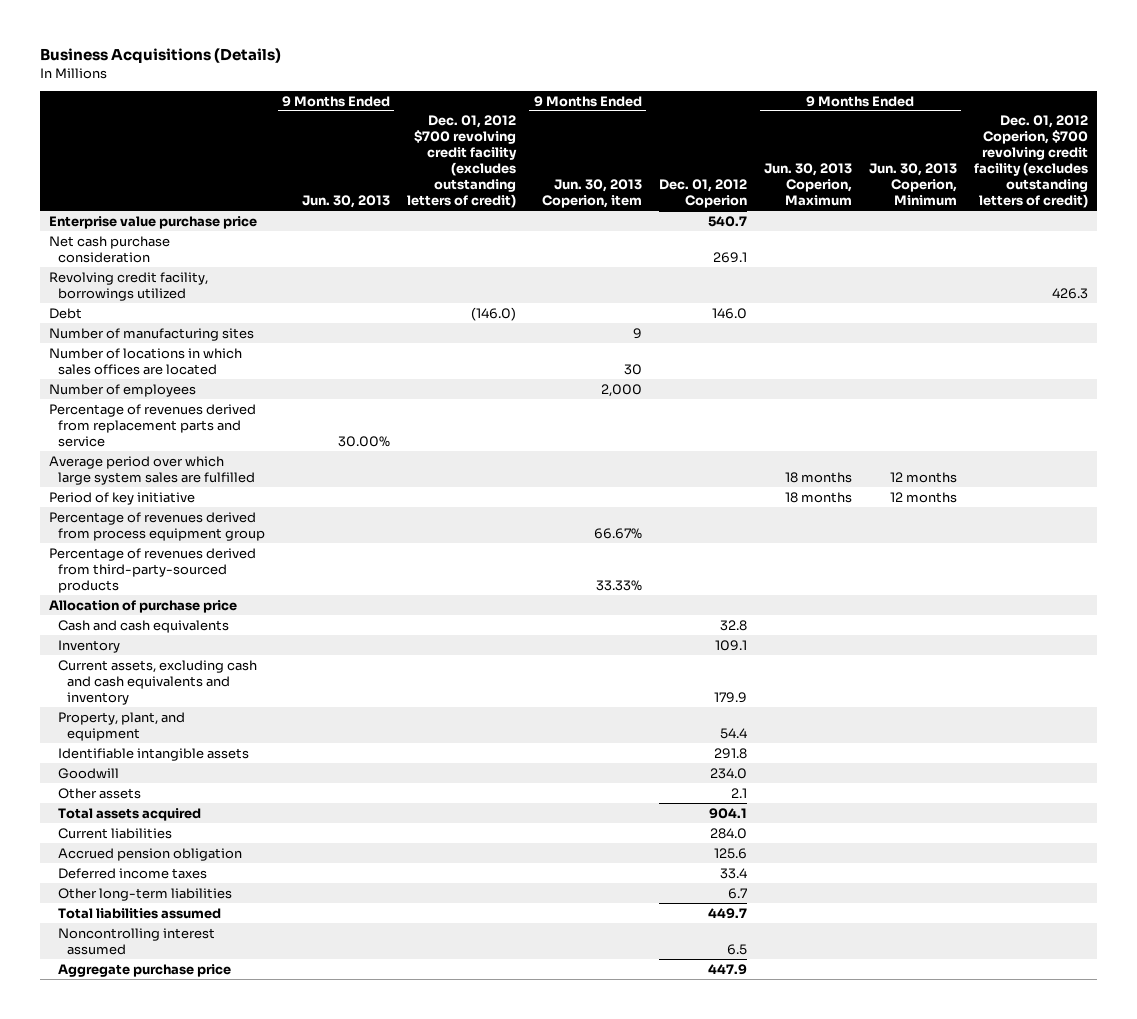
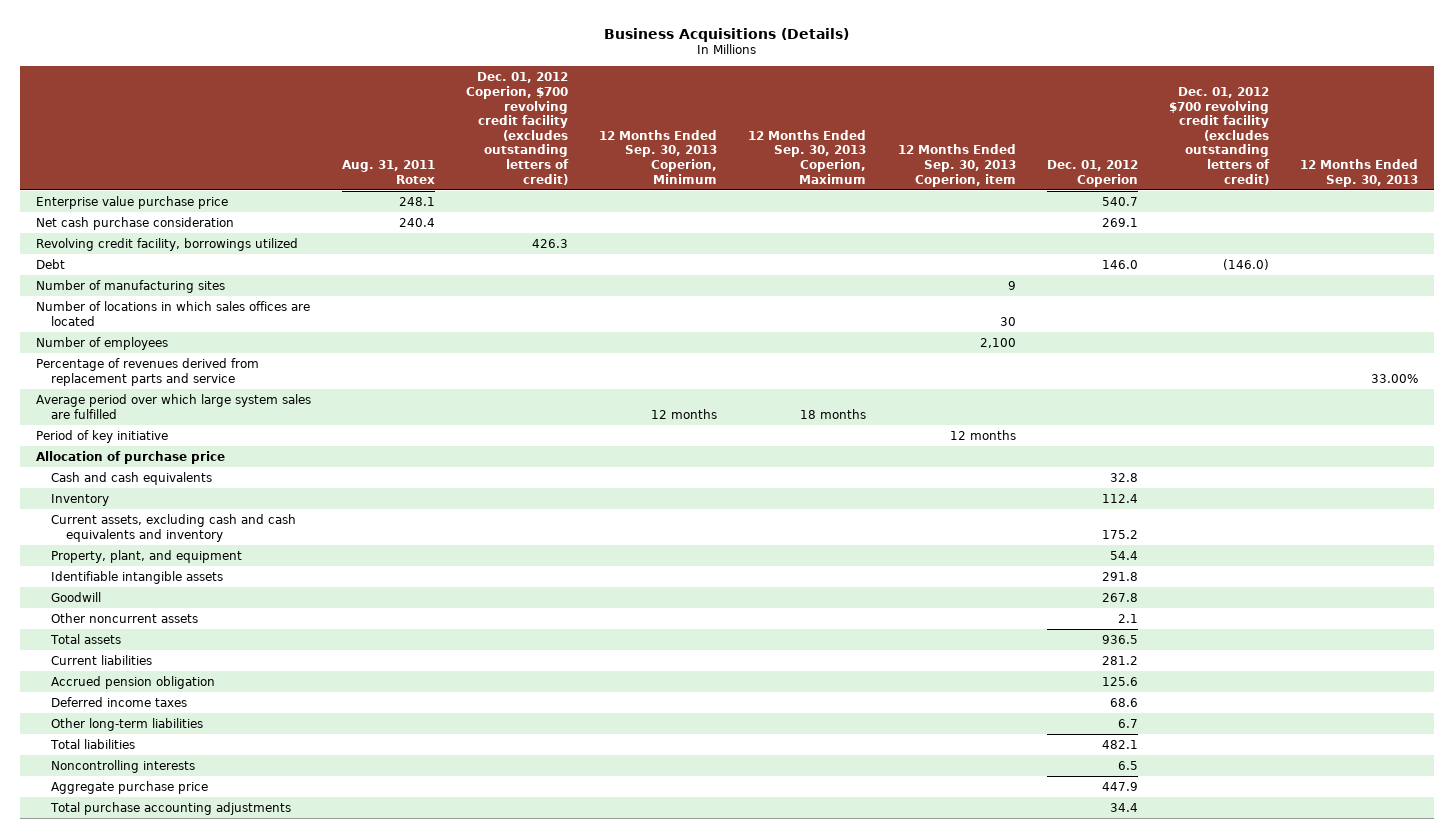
- | 9 Months Ended Jun. 30, 2013 | Dec. 01, 2012 $700 revolving credit facility (excludes outstanding letters of credit) | 9 Months Ended Jun. 30, 2013 Coperion, item | Dec. 01, 2012 Coperion | 9 Months Ended Jun. 30, 2013 Coperion, Maximum | 9 Months Ended Jun. 30, 2013 Coperion, Minimum | Dec. 01, 2012 Coperion, $700 revolving credit facility (excludes outstanding letters of credit)
+ | Aug. 31, 2011 Rotex | Dec. 01, 2012 Coperion, $700 revolving credit facility (excludes outstanding letters of credit) | 12 Months Ended Sep. 30, 2013 Coperion, Minimum | 12 Months Ended Sep. 30, 2013 Coperion, Maximum | 12 Months Ended Sep. 30, 2013 Coperion, item | Dec. 01, 2012 Coperion | Dec. 01, 2012 $700 revolving credit facility (excludes outstanding letters of credit) | 12 Months Ended Sep. 30, 2013
- Percentage of revenues derived from process equipment group | | | 66.67% | | | |
- Percentage of revenues derived from third-party-sourced products | | | 33.33% | | | |
- Inventory | | | | 109.1 | | |
- Current assets, excluding cash and cash equivalents and inventory | | | | 179.9 | | |
+ Inventory | | | | | | 112.4 | |
+ Current assets, excluding cash and cash equivalents and inventory | | | | | | 175.2 | |
- Goodwill | | | | 234.0 | | |
- Other assets | | | | 2.1 | | |
- Total assets acquired | | | | 904.1 | | |
- Current liabilities | | | | 284.0 | | |
+ Goodwill | | | | | | 267.8 | |
+ Other noncurrent assets | | | | | | 2.1 | |
+ Total assets | | | | | | 936.5 | |
+ Current liabilities | | | | | | 281.2 | |
- Deferred income taxes | | | | 33.4 | | |
+ Deferred income taxes | | | | | | 68.6 | |
- Total liabilities assumed | | | | 449.7 | | |
- Noncontrolling interest assumed | | | | 6.5 | | |
+ Total liabilities | | | | | | 482.1 | |
+ Noncontrolling interests | | | | | | 6.5 | |
+ Total purchase accounting adjustments | | | | | | 34.4 | |

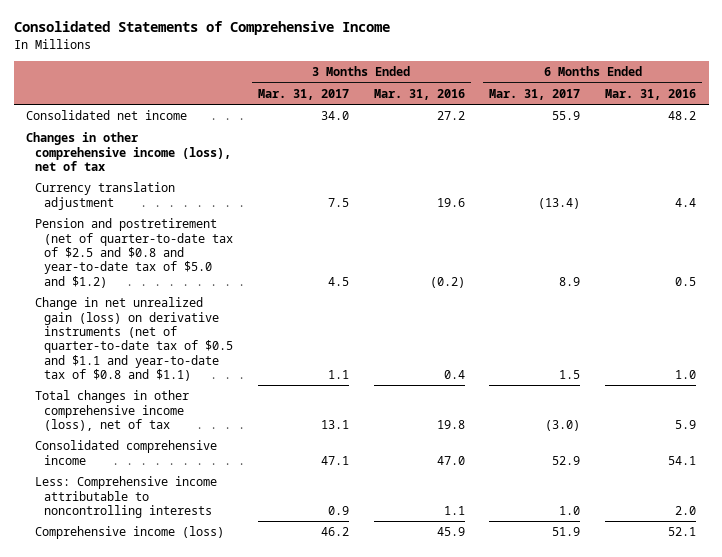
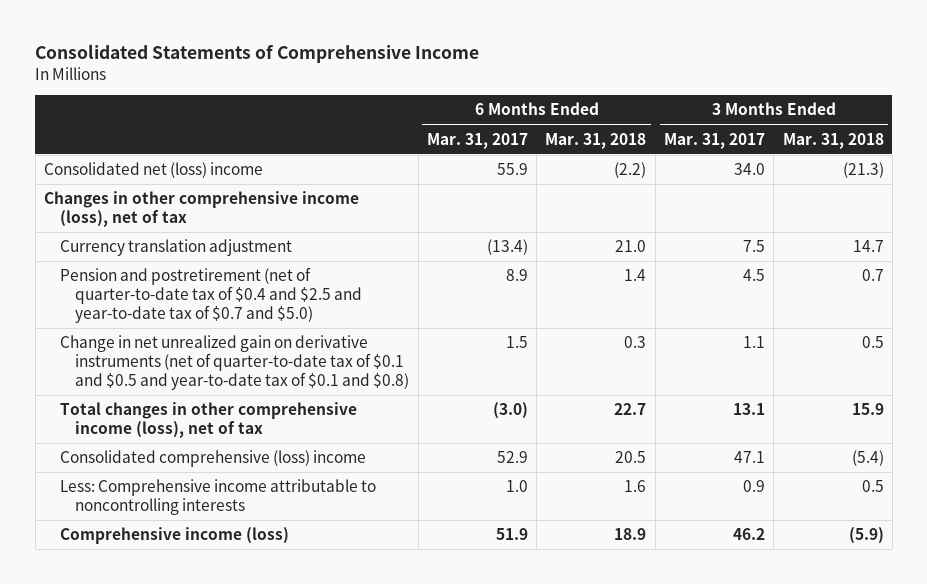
- | 3 Months Ended Mar. 31, 2017 | 3 Months Ended Mar. 31, 2016 | 6 Months Ended Mar. 31, 2017 | 6 Months Ended Mar. 31, 2016
+ | 6 Months Ended Mar. 31, 2017 | 6 Months Ended Mar. 31, 2018 | 3 Months Ended Mar. 31, 2017 | 3 Months Ended Mar. 31, 2018
- Consolidated net income | 34.0 | 27.2 | 55.9 | 48.2
+ Consolidated net (loss) income | 55.9 | (2.2) | 34.0 | (21.3)
- Pension and postretirement (net of quarter-to-date tax of $2.5 and $0.8 and year-to-date tax of $5.0 and $1.2) | 4.5 | (0.2) | 8.9 | 0.5
- Change in net unrealized gain (loss) on derivative instruments (net of quarter-to-date tax of $0.5 and $1.1 and year-to-date tax of $0.8 and $1.1) | 1.1 | 0.4 | 1.5 | 1.0
+ Pension and postretirement (net of quarter-to-date tax of $0.4 and $2.5 and year-to-date tax of $0.7 and $5.0) | 8.9 | 1.4 | 4.5 | 0.7
+ Change in net unrealized gain on derivative instruments (net of quarter-to-date tax of $0.1 and $0.5 and year-to-date tax of $0.1 and $0.8) | 1.5 | 0.3 | 1.1 | 0.5
- Consolidated comprehensive income | 47.1 | 47.0 | 52.9 | 54.1
+ Consolidated comprehensive (loss) income | 52.9 | 20.5 | 47.1 | (5.4)

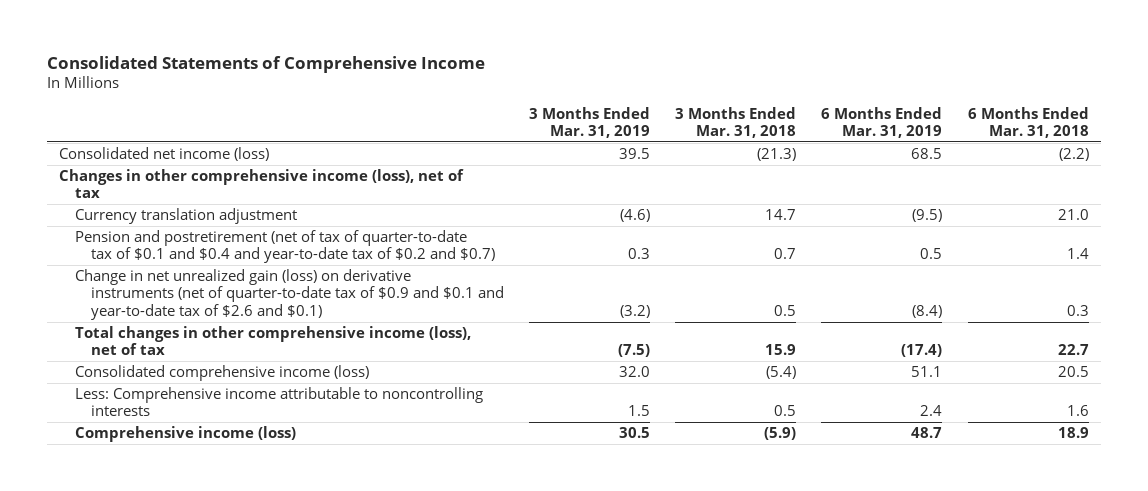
- | 6 Months Ended Mar. 31, 2017 | 6 Months Ended Mar. 31, 2018 | 3 Months Ended Mar. 31, 2017 | 3 Months Ended Mar. 31, 2018
+ | 3 Months Ended Mar. 31, 2019 | 3 Months Ended Mar. 31, 2018 | 6 Months Ended Mar. 31, 2019 | 6 Months Ended Mar. 31, 2018
- Consolidated net (loss) income | 55.9 | (2.2) | 34.0 | (21.3)
+ Consolidated net income (loss) | 39.5 | (21.3) | 68.5 | (2.2)
- Pension and postretirement (net of quarter-to-date tax of $0.4 and $2.5 and year-to-date tax of $0.7 and $5.0) | 8.9 | 1.4 | 4.5 | 0.7
- Change in net unrealized gain on derivative instruments (net of quarter-to-date tax of $0.1 and $0.5 and year-to-date tax of $0.1 and $0.8) | 1.5 | 0.3 | 1.1 | 0.5
+ Pension and postretirement (net of tax of quarter-to-date tax of $0.1 and $0.4 and year-to-date tax of $0.2 and $0.7) | 0.3 | 0.7 | 0.5 | 1.4
+ Change in net unrealized gain (loss) on derivative instruments (net of quarter-to-date tax of $0.9 and $0.1 and year-to-date tax of $2.6 and $0.1) | (3.2) | 0.5 | (8.4) | 0.3
- Consolidated comprehensive (loss) income | 52.9 | 20.5 | 47.1 | (5.4)
+ Consolidated comprehensive income (loss) | 32.0 | (5.4) | 51.1 | 20.5

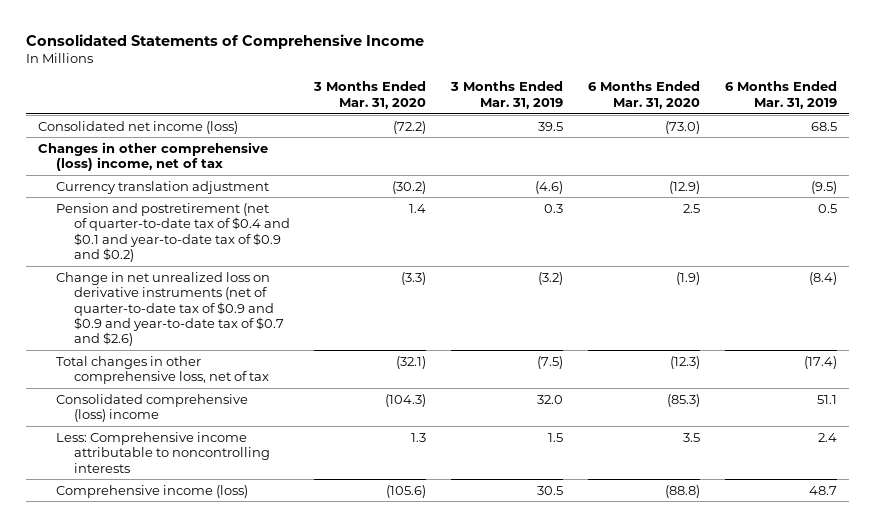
- | 3 Months Ended Mar. 31, 2019 | 3 Months Ended Mar. 31, 2018 | 6 Months Ended Mar. 31, 2019 | 6 Months Ended Mar. 31, 2018
+ | 3 Months Ended Mar. 31, 2020 | 3 Months Ended Mar. 31, 2019 | 6 Months Ended Mar. 31, 2020 | 6 Months Ended Mar. 31, 2019
- Changes in other comprehensive income (loss), net of tax
+ Changes in other comprehensive (loss) income, net of tax
- Pension and postretirement (net of tax of quarter-to-date tax of $0.1 and $0.4 and year-to-date tax of $0.2 and $0.7) | 0.3 | 0.7 | 0.5 | 1.4
- Change in net unrealized gain (loss) on derivative instruments (net of quarter-to-date tax of $0.9 and $0.1 and year-to-date tax of $2.6 and $0.1) | (3.2) | 0.5 | (8.4) | 0.3
- Total changes in other comprehensive income (loss), net of tax | (7.5) | 15.9 | (17.4) | 22.7
- Consolidated comprehensive income (loss) | 32.0 | (5.4) | 51.1 | 20.5
+ Pension and postretirement (net of quarter-to-date tax of $0.4 and $0.1 and year-to-date tax of $0.9 and $0.2) | 1.4 | 0.3 | 2.5 | 0.5
+ Change in net unrealized loss on derivative instruments (net of quarter-to-date tax of $0.9 and $0.9 and year-to-date tax of $0.7 and $2.6) | (3.3) | (3.2) | (1.9) | (8.4)
+ Total changes in other comprehensive loss, net of tax | (32.1) | (7.5) | (12.3) | (17.4)
+ Consolidated comprehensive (loss) income | (104.3) | 32.0 | (85.3) | 51.1

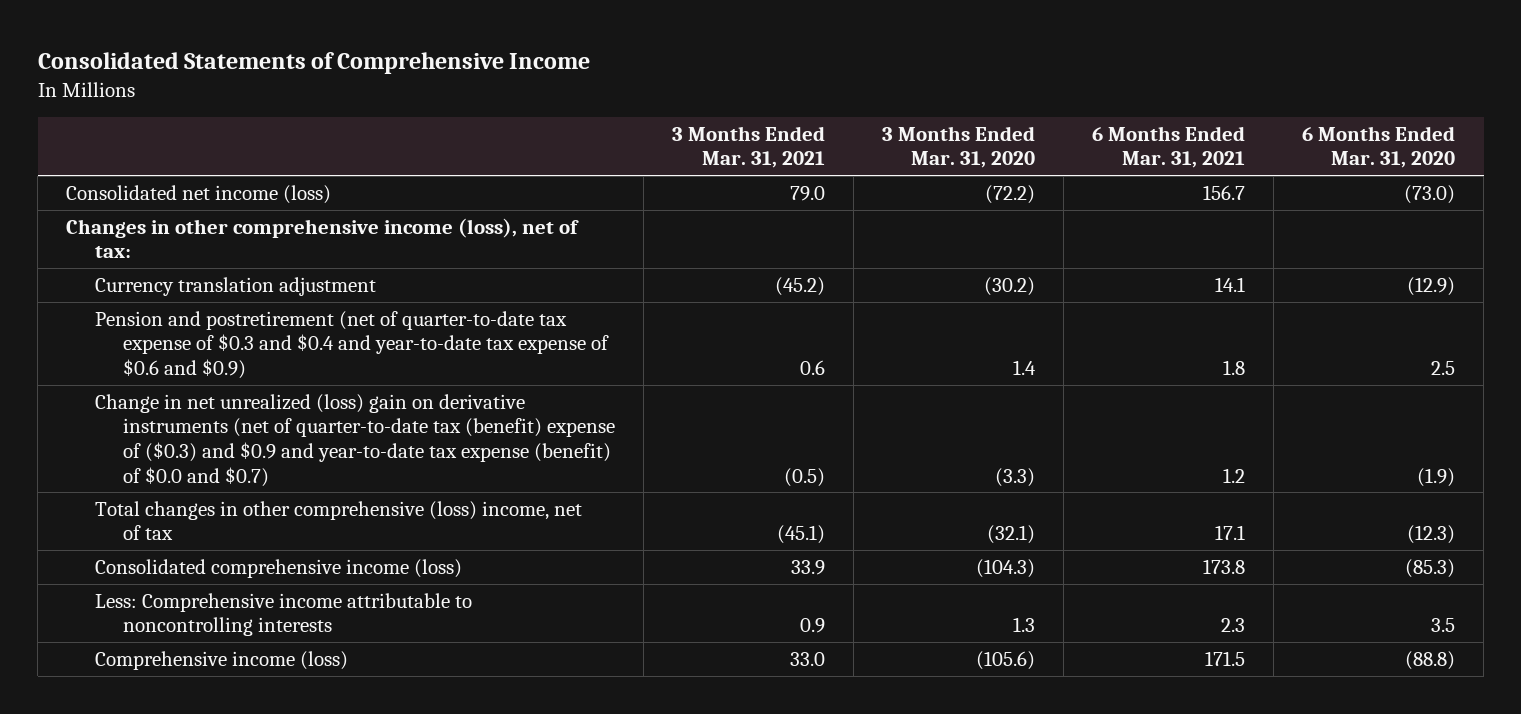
- | 3 Months Ended Mar. 31, 2020 | 3 Months Ended Mar. 31, 2019 | 6 Months Ended Mar. 31, 2020 | 6 Months Ended Mar. 31, 2019
+ | 3 Months Ended Mar. 31, 2021 | 3 Months Ended Mar. 31, 2020 | 6 Months Ended Mar. 31, 2021 | 6 Months Ended Mar. 31, 2020
- Changes in other comprehensive (loss) income, net of tax
+ Changes in other comprehensive income (loss), net of tax:
- Pension and postretirement (net of quarter-to-date tax of $0.4 and $0.1 and year-to-date tax of $0.9 and $0.2) | 1.4 | 0.3 | 2.5 | 0.5
- Change in net unrealized loss on derivative instruments (net of quarter-to-date tax of $0.9 and $0.9 and year-to-date tax of $0.7 and $2.6) | (3.3) | (3.2) | (1.9) | (8.4)
- Total changes in other comprehensive loss, net of tax | (32.1) | (7.5) | (12.3) | (17.4)
- Consolidated comprehensive (loss) income | (104.3) | 32.0 | (85.3) | 51.1
+ Pension and postretirement (net of quarter-to-date tax expense of $0.3 and $0.4 and year-to-date tax expense of $0.6 and $0.9) | 0.6 | 1.4 | 1.8 | 2.5
+ Change in net unrealized (loss) gain on derivative instruments (net of quarter-to-date tax (benefit) expense of ($0.3) and $0.9 and year-to-date tax expense (benefit) of $0.0 and $0.7) | (0.5) | (3.3) | 1.2 | (1.9)
+ Total changes in other comprehensive (loss) income, net of tax | (45.1) | (32.1) | 17.1 | (12.3)
+ Consolidated comprehensive income (loss) | 33.9 | (104.3) | 173.8 | (85.3)

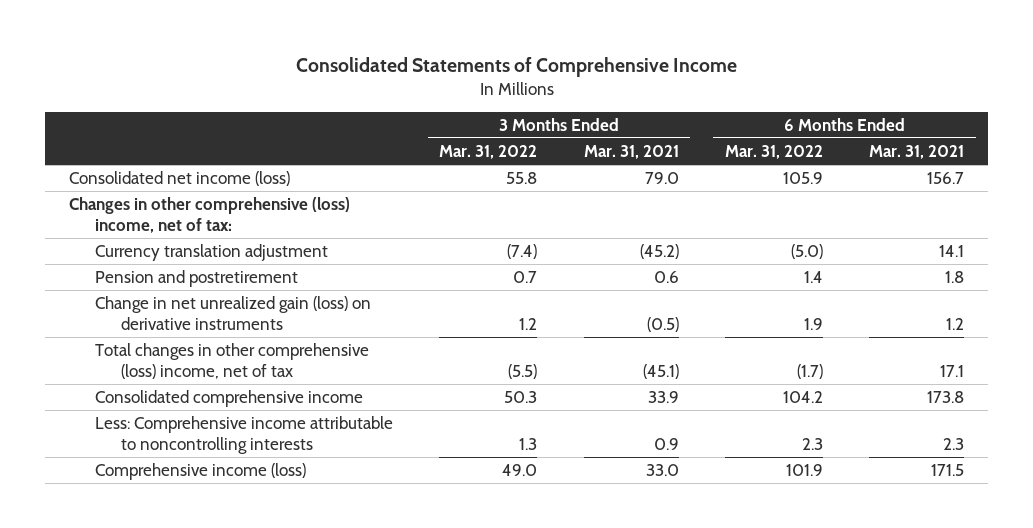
- | 3 Months Ended Mar. 31, 2021 | 3 Months Ended Mar. 31, 2020 | 6 Months Ended Mar. 31, 2021 | 6 Months Ended Mar. 31, 2020
+ | 3 Months Ended Mar. 31, 2022 | 3 Months Ended Mar. 31, 2021 | 6 Months Ended Mar. 31, 2022 | 6 Months Ended Mar. 31, 2021
- Changes in other comprehensive income (loss), net of tax:
+ Changes in other comprehensive (loss) income, net of tax:
- Pension and postretirement (net of quarter-to-date tax expense of $0.3 and $0.4 and year-to-date tax expense of $0.6 and $0.9) | 0.6 | 1.4 | 1.8 | 2.5
- Change in net unrealized (loss) gain on derivative instruments (net of quarter-to-date tax (benefit) expense of ($0.3) and $0.9 and year-to-date tax expense (benefit) of $0.0 and $0.7) | (0.5) | (3.3) | 1.2 | (1.9)
+ Pension and postretirement | 0.7 | 0.6 | 1.4 | 1.8
+ Change in net unrealized gain (loss) on derivative instruments | 1.2 | (0.5) | 1.9 | 1.2
- Consolidated comprehensive income (loss) | 33.9 | (104.3) | 173.8 | (85.3)
+ Consolidated comprehensive income | 50.3 | 33.9 | 104.2 | 173.8

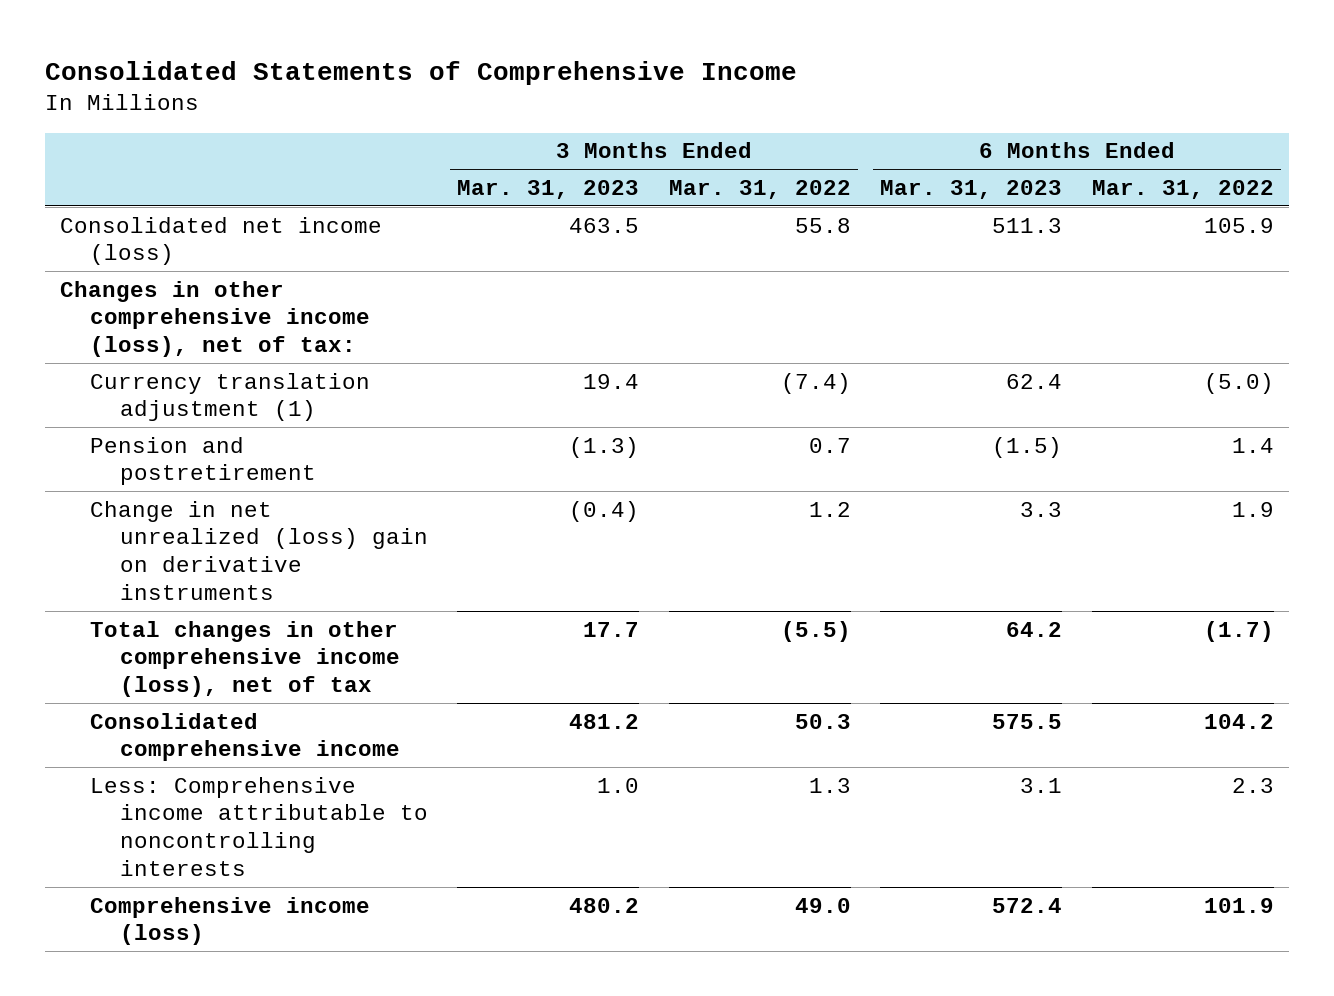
- | 3 Months Ended Mar. 31, 2022 | 3 Months Ended Mar. 31, 2021 | 6 Months Ended Mar. 31, 2022 | 6 Months Ended Mar. 31, 2021
+ | 3 Months Ended Mar. 31, 2023 | 3 Months Ended Mar. 31, 2022 | 6 Months Ended Mar. 31, 2023 | 6 Months Ended Mar. 31, 2022
- Changes in other comprehensive (loss) income, net of tax:
- Currency translation adjustment | (7.4) | (45.2) | (5.0) | 14.1
+ Changes in other comprehensive income (loss), net of tax:
+ Currency translation adjustment (1) | 19.4 | (7.4) | 62.4 | (5.0)
- Change in net unrealized gain (loss) on derivative instruments | 1.2 | (0.5) | 1.9 | 1.2
- Total changes in other comprehensive (loss) income, net of tax | (5.5) | (45.1) | (1.7) | 17.1
+ Change in net unrealized (loss) gain on derivative instruments | (0.4) | 1.2 | 3.3 | 1.9
+ Total changes in other comprehensive income (loss), net of tax | 17.7 | (5.5) | 64.2 | (1.7)

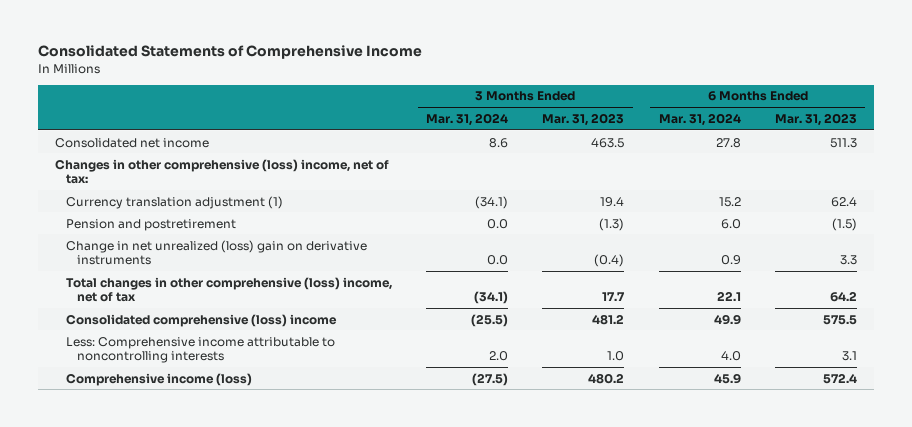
- | 3 Months Ended Mar. 31, 2023 | 3 Months Ended Mar. 31, 2022 | 6 Months Ended Mar. 31, 2023 | 6 Months Ended Mar. 31, 2022
+ | 3 Months Ended Mar. 31, 2024 | 3 Months Ended Mar. 31, 2023 | 6 Months Ended Mar. 31, 2024 | 6 Months Ended Mar. 31, 2023
- Consolidated net income (loss) | 463.5 | 55.8 | 511.3 | 105.9
- Changes in other comprehensive income (loss), net of tax:
+ Consolidated net income | 8.6 | 463.5 | 27.8 | 511.3
+ Changes in other comprehensive (loss) income, net of tax:
- Total changes in other comprehensive income (loss), net of tax | 17.7 | (5.5) | 64.2 | (1.7)
- Consolidated comprehensive income | 481.2 | 50.3 | 575.5 | 104.2
+ Total changes in other comprehensive (loss) income, net of tax | (34.1) | 17.7 | 22.1 | 64.2
+ Consolidated comprehensive (loss) income | (25.5) | 481.2 | 49.9 | 575.5

